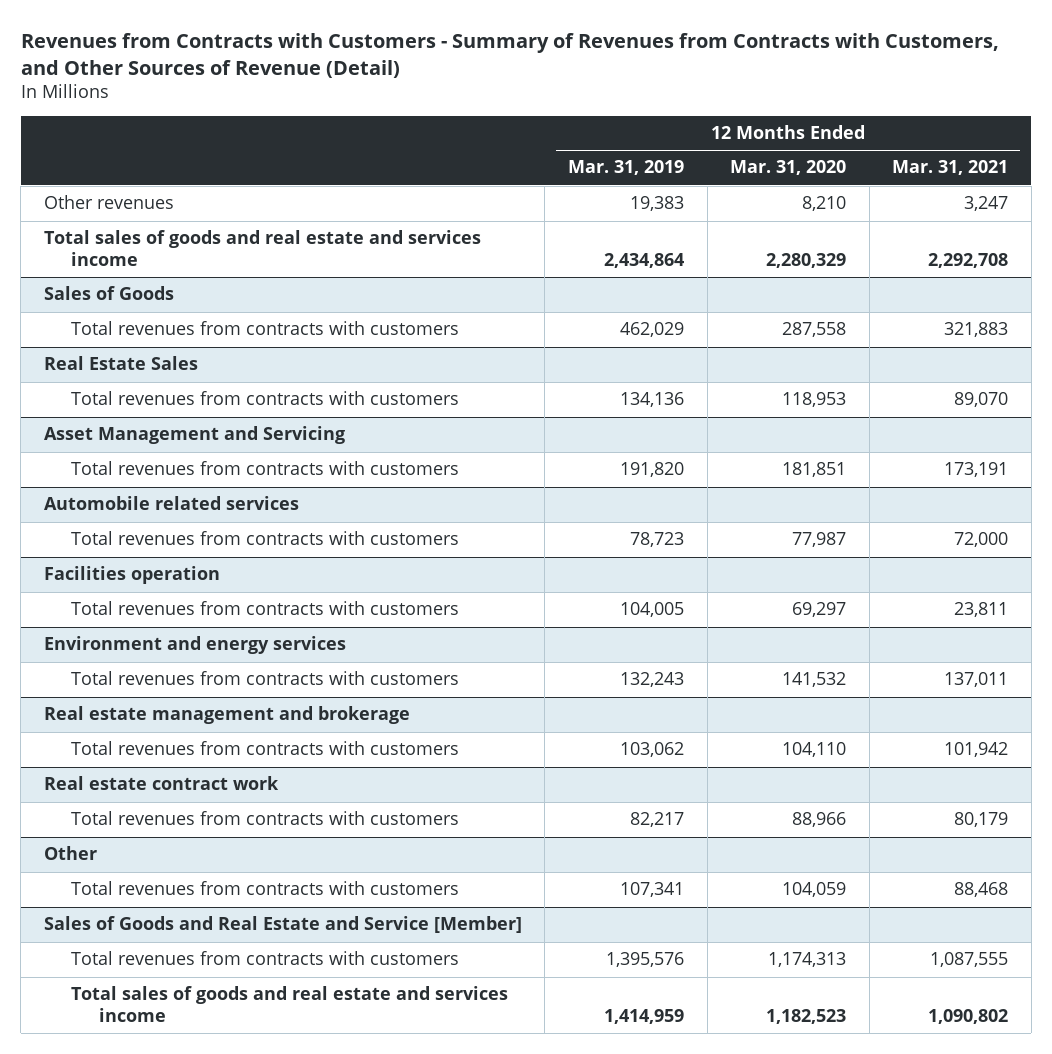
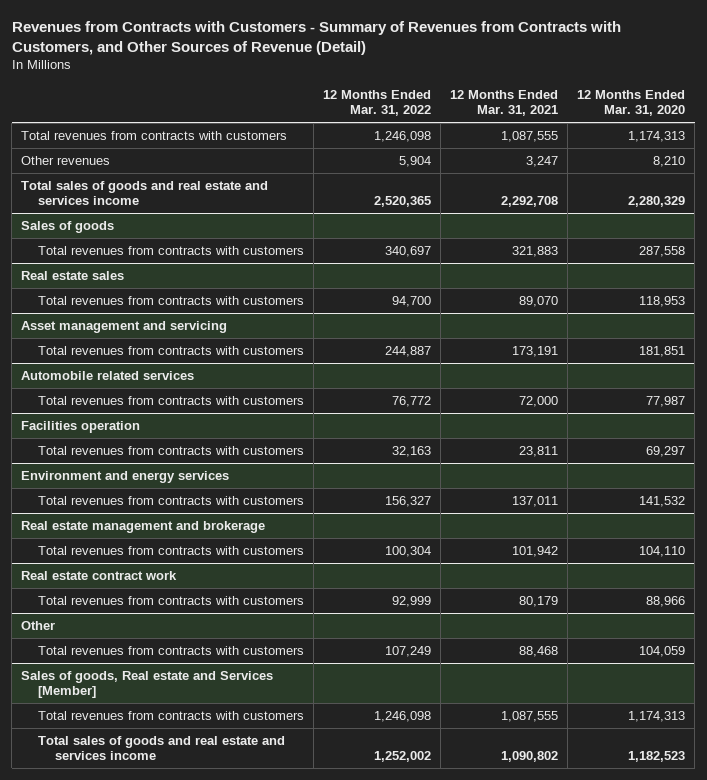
- | 12 Months Ended Mar. 31, 2019 | 12 Months Ended Mar. 31, 2020 | 12 Months Ended Mar. 31, 2021
+ | 12 Months Ended Mar. 31, 2022 | 12 Months Ended Mar. 31, 2021 | 12 Months Ended Mar. 31, 2020
+ Total revenues from contracts with customers | 1,246,098 | 1,087,555 | 1,174,313
- Sales of Goods
+ Sales of goods
- Real Estate Sales
+ Real estate sales
- Asset Management and Servicing
+ Asset management and servicing
- Sales of Goods and Real Estate and Service [Member]
+ Sales of goods, Real estate and Services [Member]

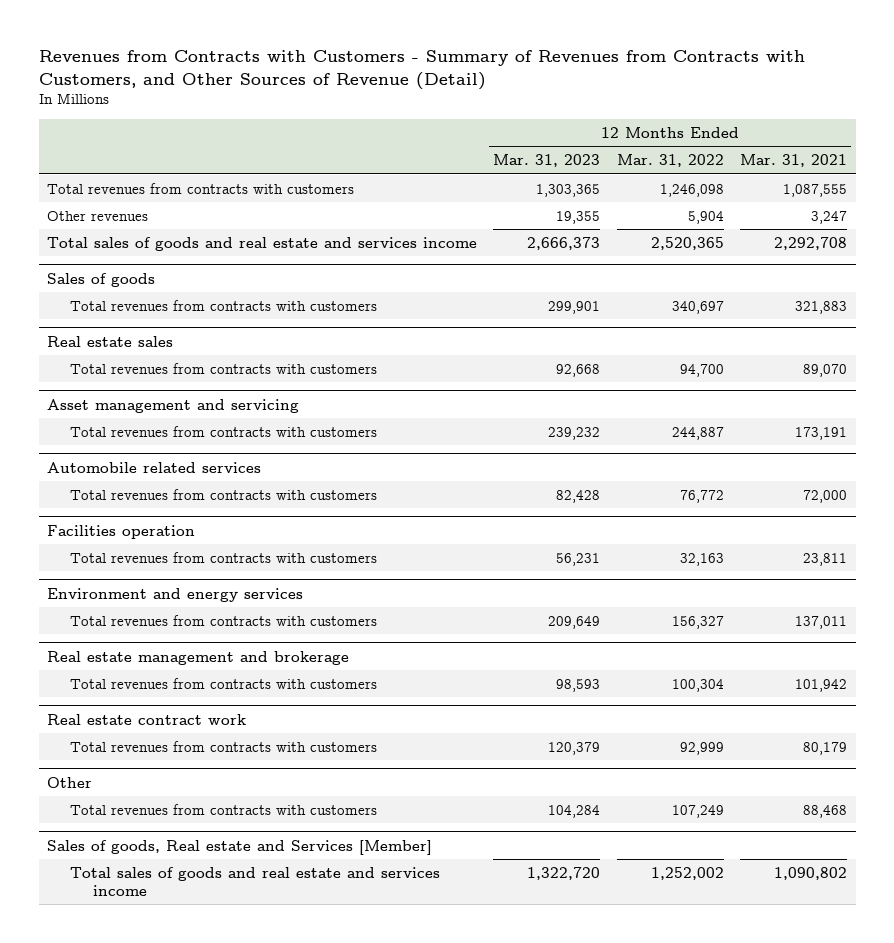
- | 12 Months Ended Mar. 31, 2022 | 12 Months Ended Mar. 31, 2021 | 12 Months Ended Mar. 31, 2020
+ | 12 Months Ended Mar. 31, 2023 | 12 Months Ended Mar. 31, 2022 | 12 Months Ended Mar. 31, 2021
@ Sales of goods, Real estate and Services [Member]
- Total revenues from contracts with customers | 1,246,098 | 1,087,555 | 1,174,313

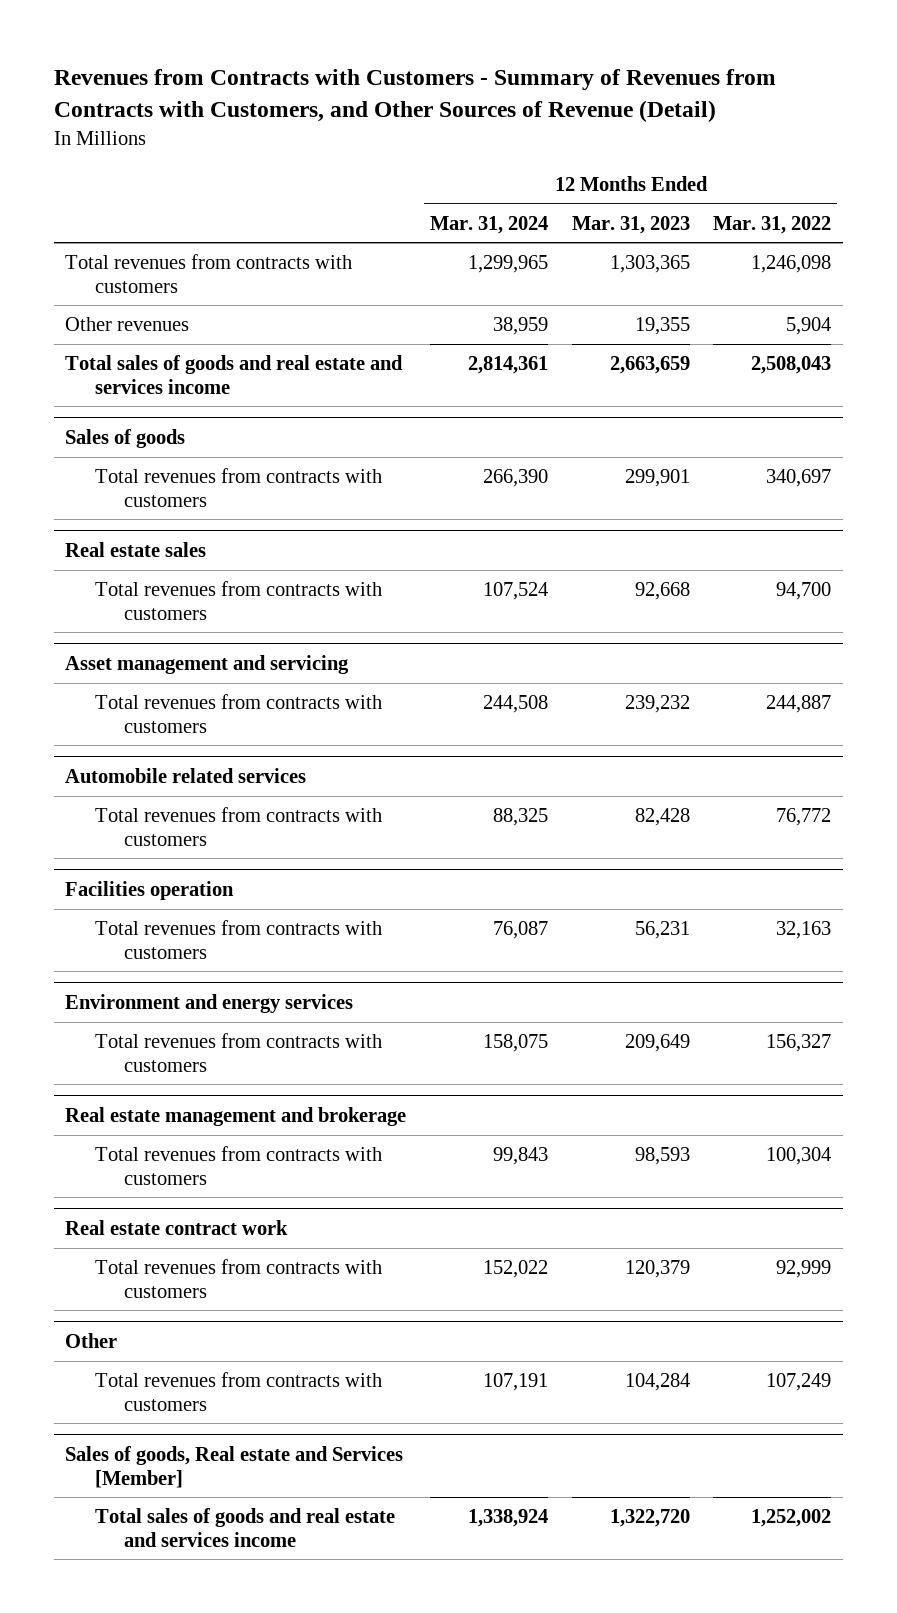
- | 12 Months Ended Mar. 31, 2023 | 12 Months Ended Mar. 31, 2022 | 12 Months Ended Mar. 31, 2021
+ | 12 Months Ended Mar. 31, 2024 | 12 Months Ended Mar. 31, 2023 | 12 Months Ended Mar. 31, 2022
- Total sales of goods and real estate and services income | 2,666,373 | 2,520,365 | 2,292,708
+ Total sales of goods and real estate and services income | 2,814,361 | 2,663,659 | 2,508,043

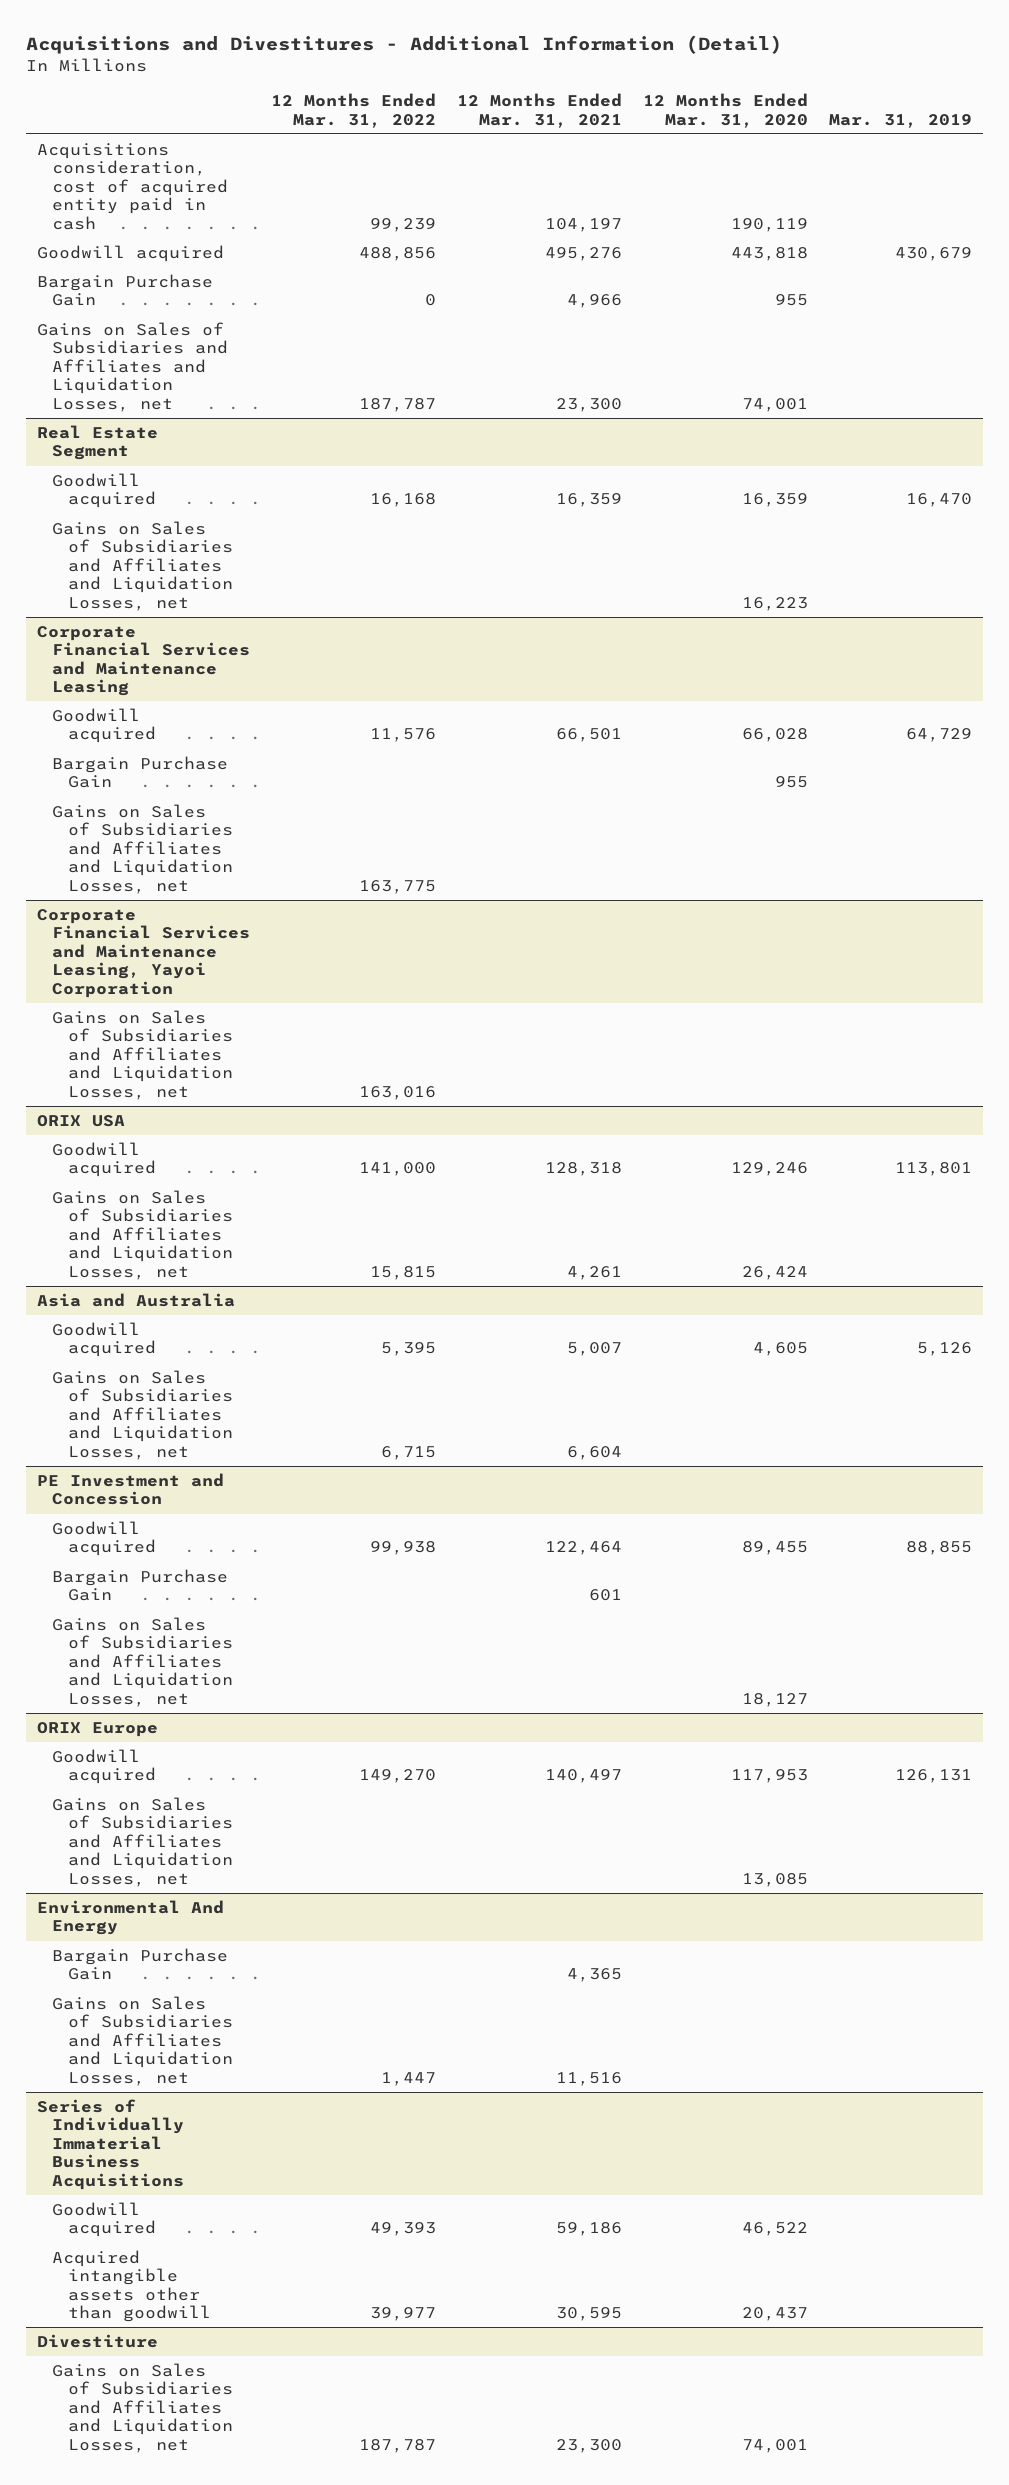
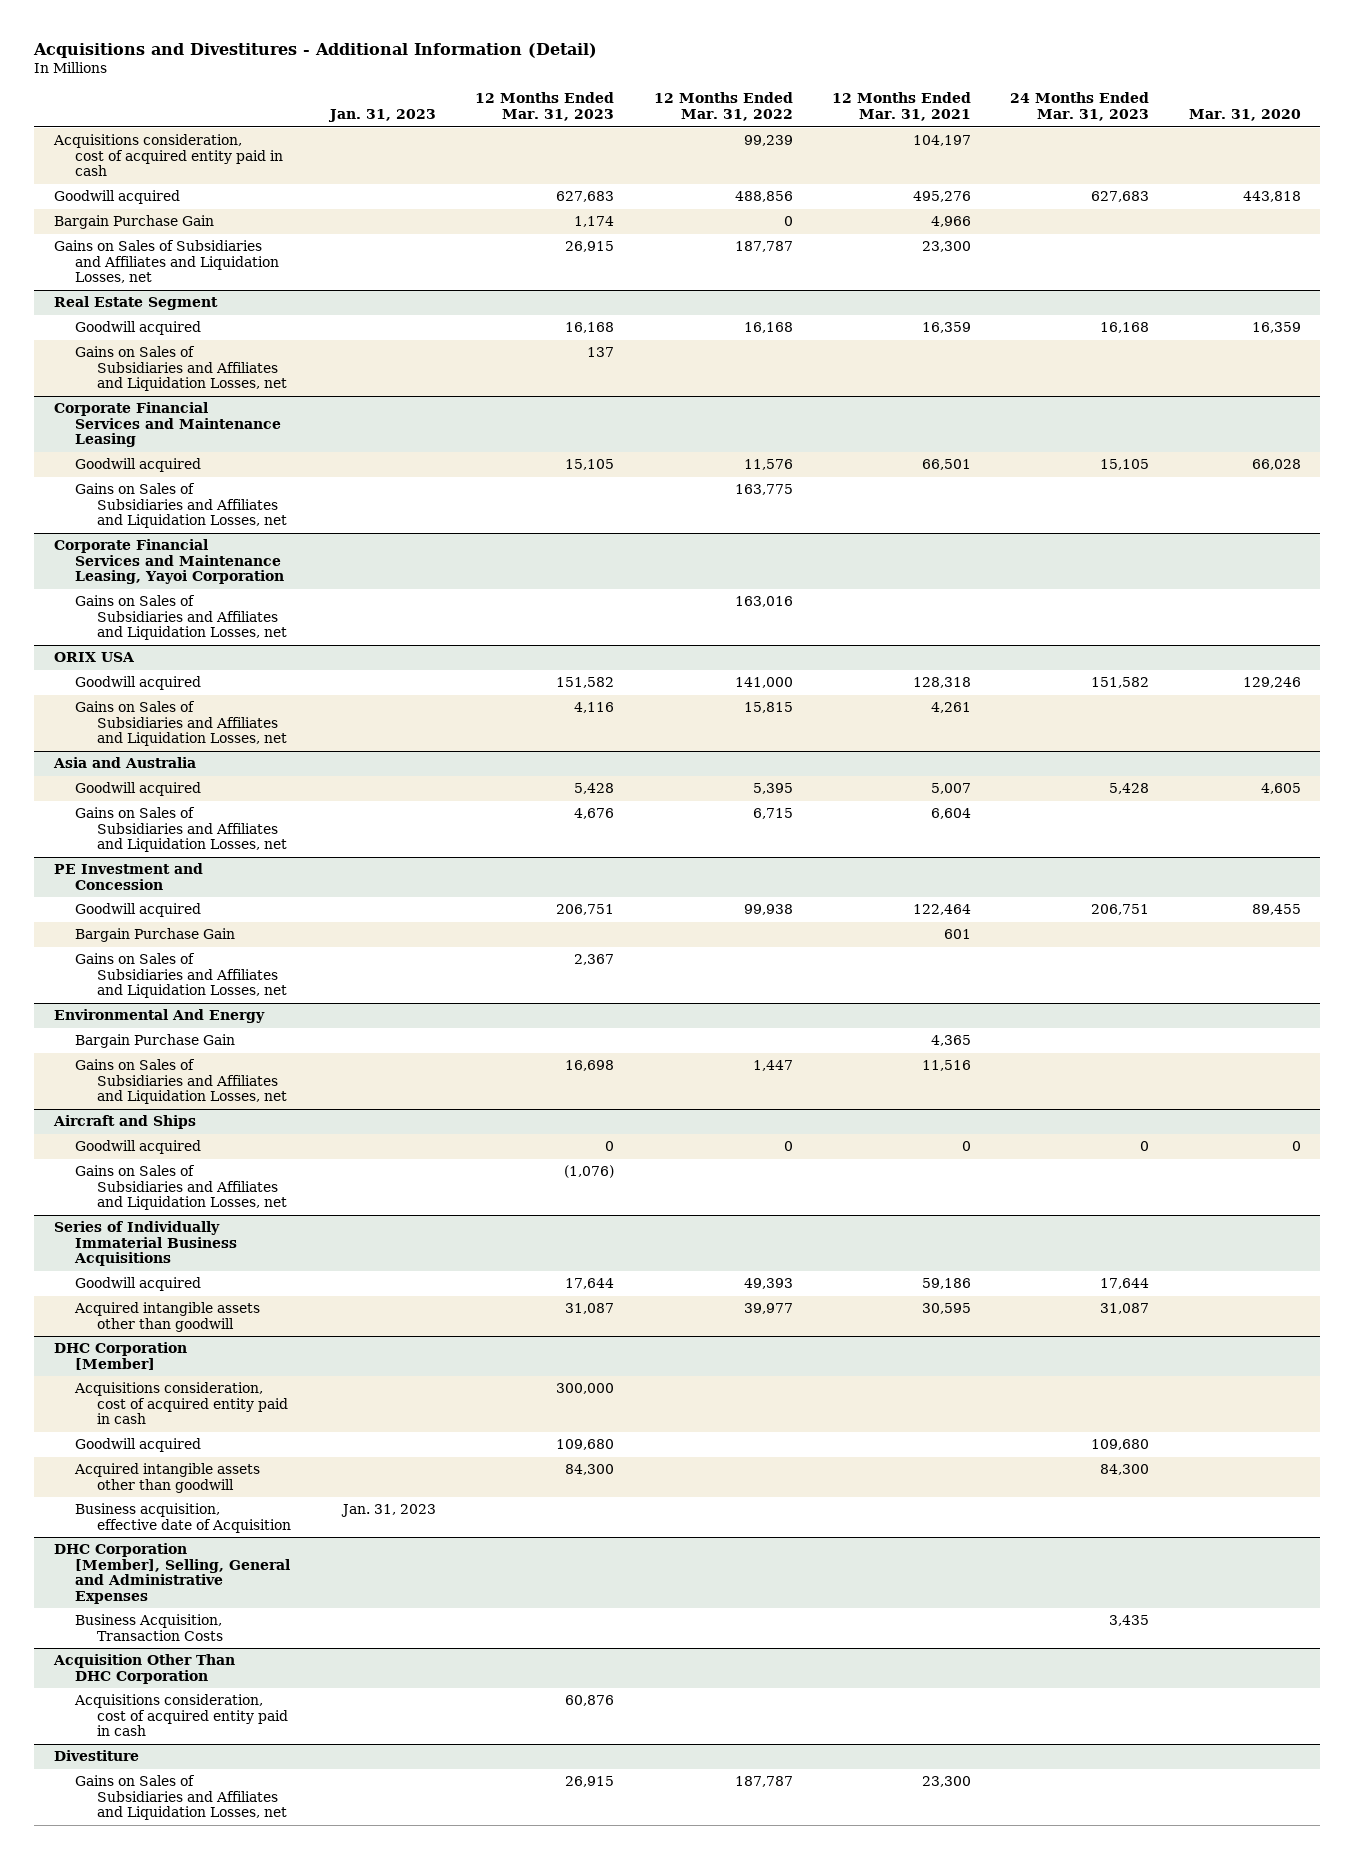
- | 12 Months Ended Mar. 31, 2022 | 12 Months Ended Mar. 31, 2021 | 12 Months Ended Mar. 31, 2020 | Mar. 31, 2019
+ | Jan. 31, 2023 | 12 Months Ended Mar. 31, 2023 | 12 Months Ended Mar. 31, 2022 | 12 Months Ended Mar. 31, 2021 | 24 Months Ended Mar. 31, 2023 | Mar. 31, 2020
@ Corporate Financial Services and Maintenance Leasing
- Bargain Purchase Gain | | | 955 |
- ORIX Europe
- Goodwill acquired | 149,270 | 140,497 | 117,953 | 126,131
- Gains on Sales of Subsidiaries and Affiliates and Liquidation Losses, net | | | 13,085 |
+ Aircraft and Ships
+ Goodwill acquired | | 0 | 0 | 0 | 0 | 0
+ Gains on Sales of Subsidiaries and Affiliates and Liquidation Losses, net | | (1,076) | | | |
+ DHC Corporation [Member]
+ Acquisitions consideration, cost of acquired entity paid in cash | | 300,000 | | | |
+ Goodwill acquired | | 109,680 | | | 109,680 |
+ Acquired intangible assets other than goodwill | | 84,300 | | | 84,300 |
+ Business acquisition, effective date of Acquisition | Jan. 31, 2023 | | | | |
+ DHC Corporation [Member], Selling, General and Administrative Expenses
+ Business Acquisition, Transaction Costs | | | | | 3,435 |
+ Acquisition Other Than DHC Corporation
+ Acquisitions consideration, cost of acquired entity paid in cash | | 60,876 | | | |

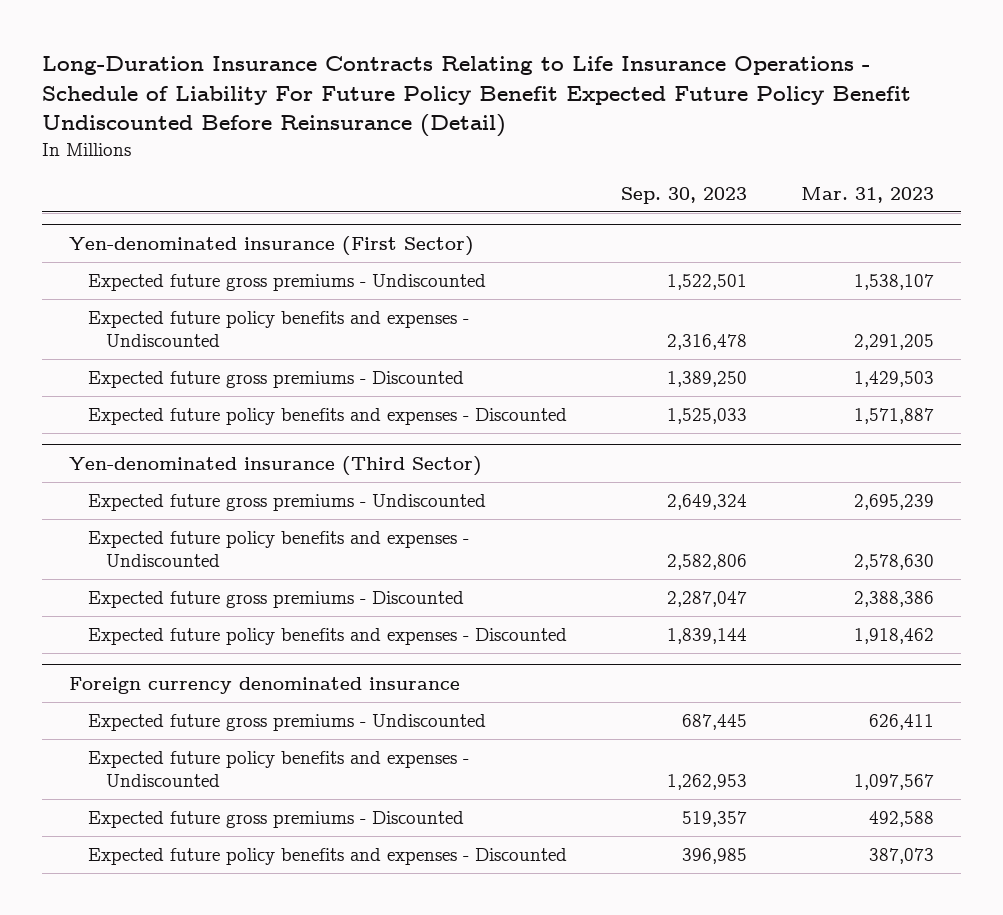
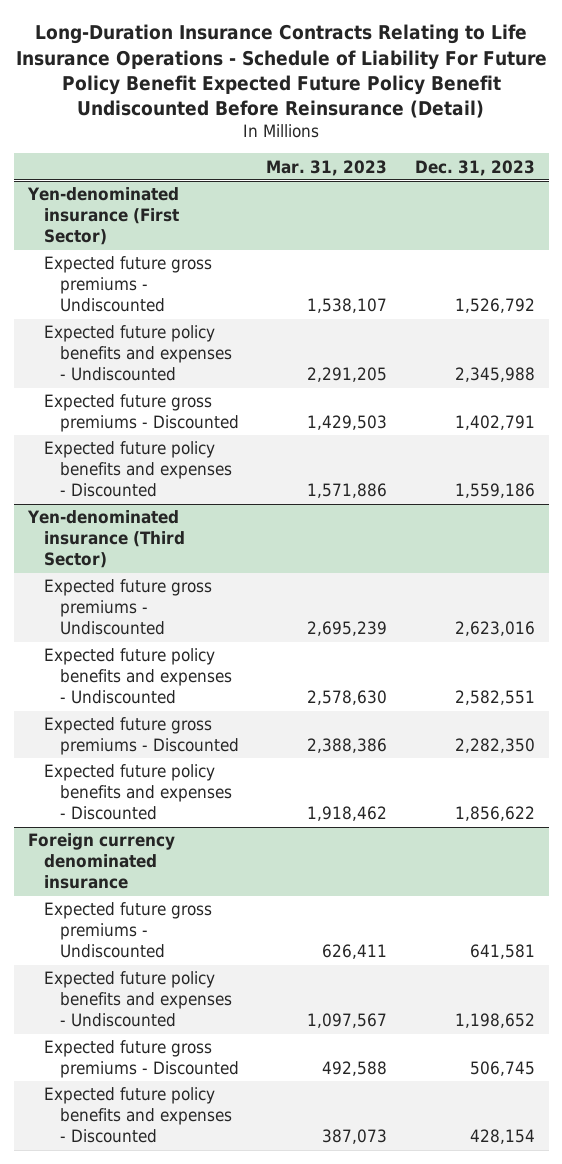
- | Sep. 30, 2023 | Mar. 31, 2023
+ | Mar. 31, 2023 | Dec. 31, 2023
@ Yen-denominated insurance (First Sector)
- Expected future policy benefits and expenses - Discounted | 1,525,033 | 1,571,887
+ Expected future policy benefits and expenses - Discounted | 1,571,886 | 1,559,186

